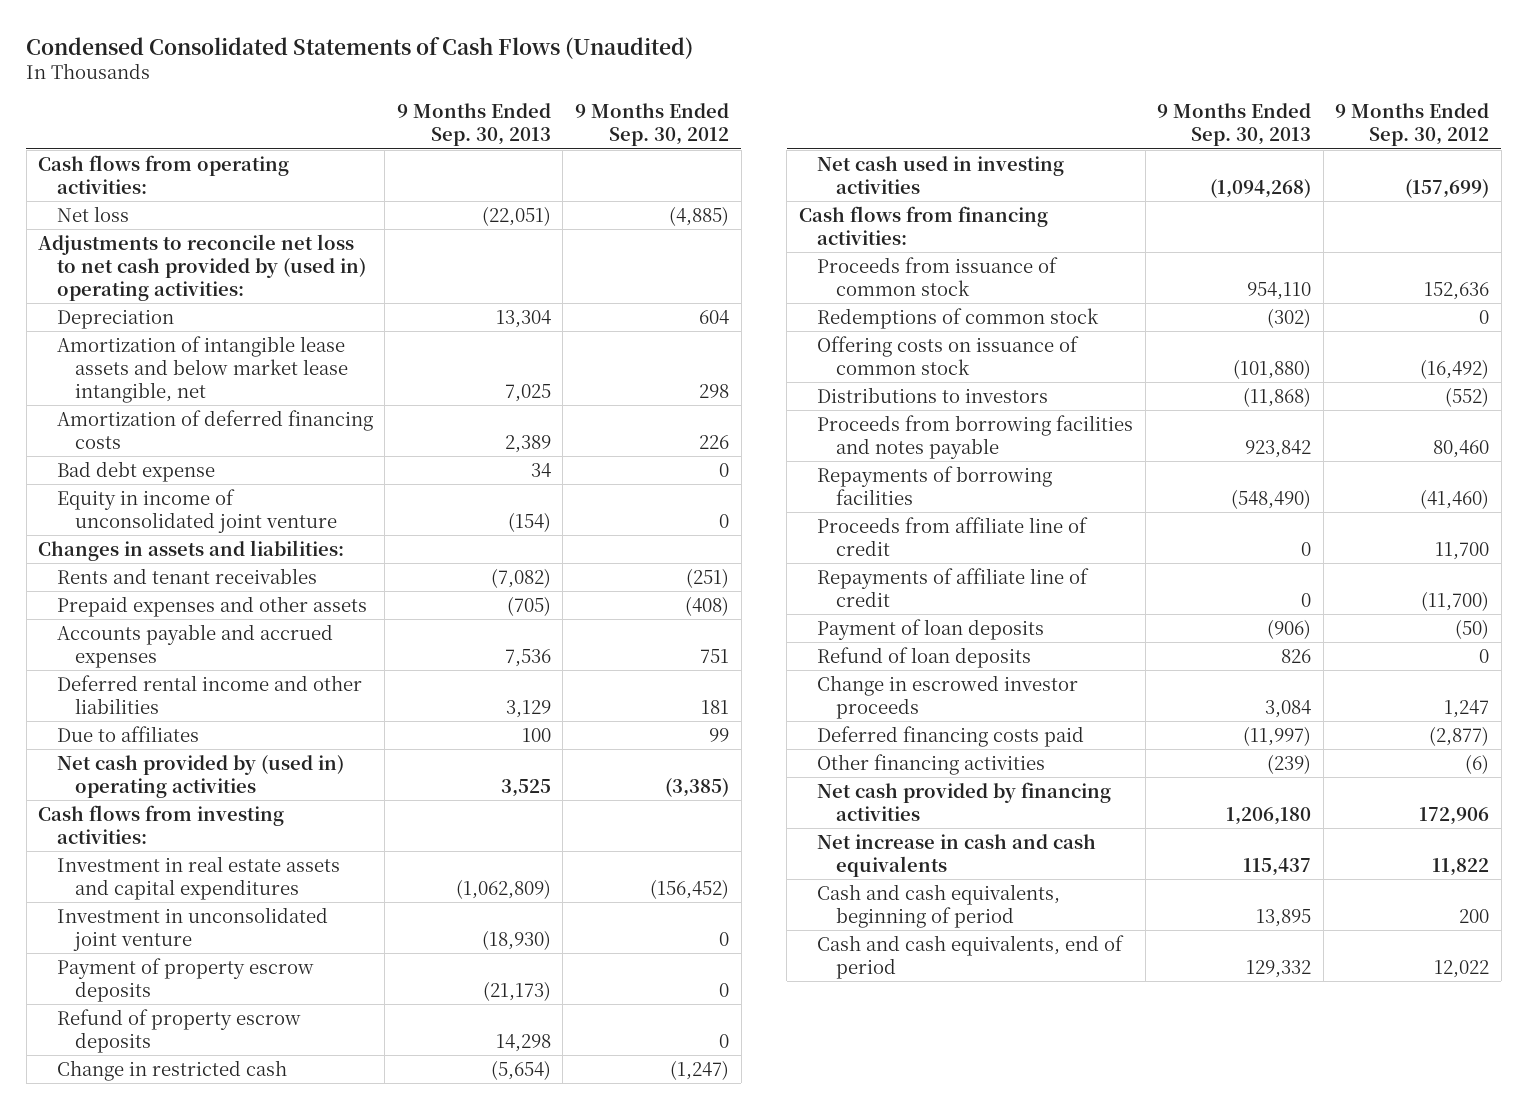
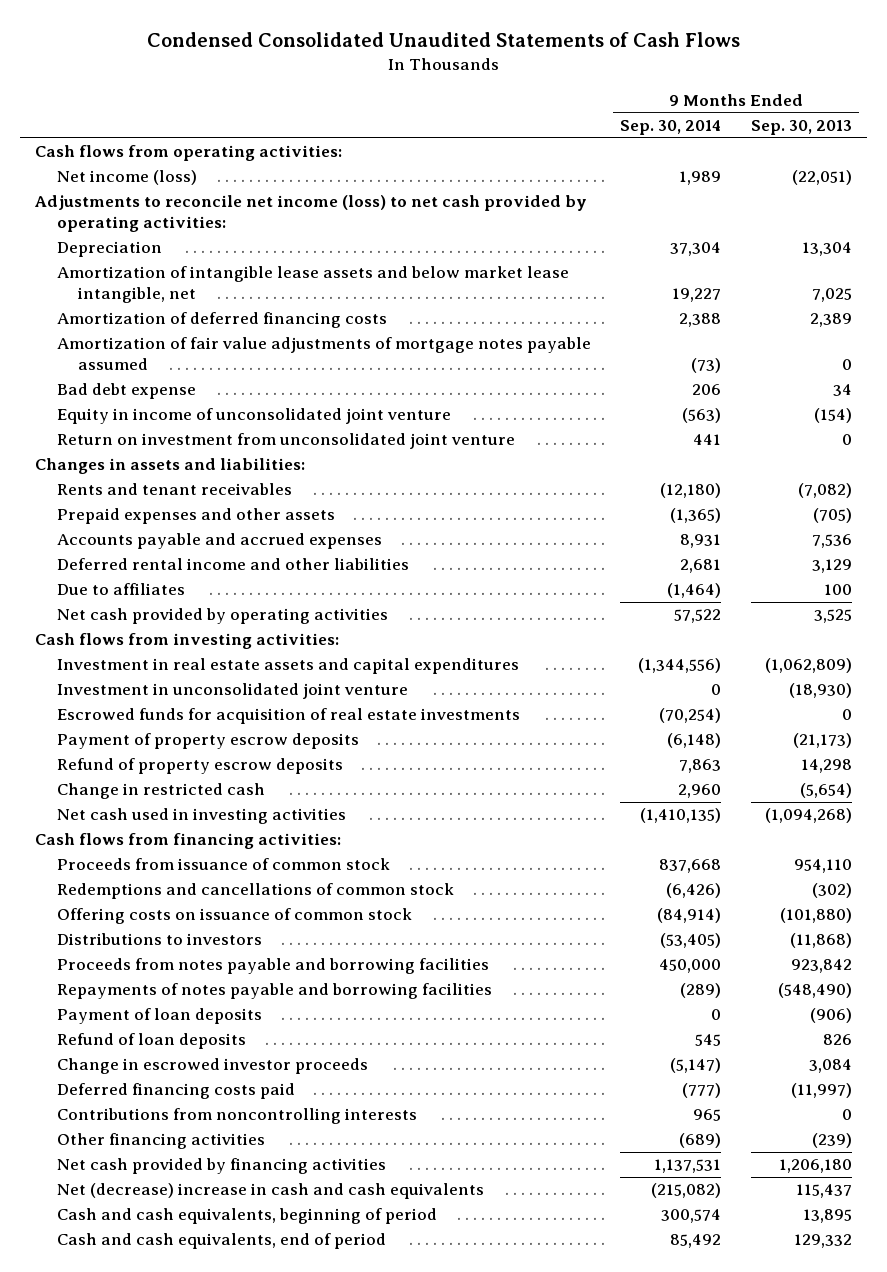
- Condensed Consolidated Statements of Cash Flows (Unaudited)
+ Condensed Consolidated Unaudited Statements of Cash Flows
- | 9 Months Ended Sep. 30, 2013 | 9 Months Ended Sep. 30, 2012
+ | 9 Months Ended Sep. 30, 2014 | 9 Months Ended Sep. 30, 2013
- Net loss | (22,051) | (4,885)
- Adjustments to reconcile net loss to net cash provided by (used in) operating activities:
+ Net income (loss) | 1,989 | (22,051)
+ Adjustments to reconcile net income (loss) to net cash provided by operating activities:
+ Amortization of fair value adjustments of mortgage notes payable assumed | (73) | 0
+ Return on investment from unconsolidated joint venture | 441 | 0
- Net cash provided by (used in) operating activities | 3,525 | (3,385)
+ Net cash provided by operating activities | 57,522 | 3,525
+ Escrowed funds for acquisition of real estate investments | (70,254) | 0
- Redemptions of common stock | (302) | 0
+ Redemptions and cancellations of common stock | (6,426) | (302)
- Proceeds from borrowing facilities and notes payable | 923,842 | 80,460
- Repayments of borrowing facilities | (548,490) | (41,460)
- Proceeds from affiliate line of credit | 0 | 11,700
- Repayments of affiliate line of credit | 0 | (11,700)
+ Proceeds from notes payable and borrowing facilities | 450,000 | 923,842
+ Repayments of notes payable and borrowing facilities | (289) | (548,490)
+ Contributions from noncontrolling interests | 965 | 0
- Net increase in cash and cash equivalents | 115,437 | 11,822
+ Net (decrease) increase in cash and cash equivalents | (215,082) | 115,437

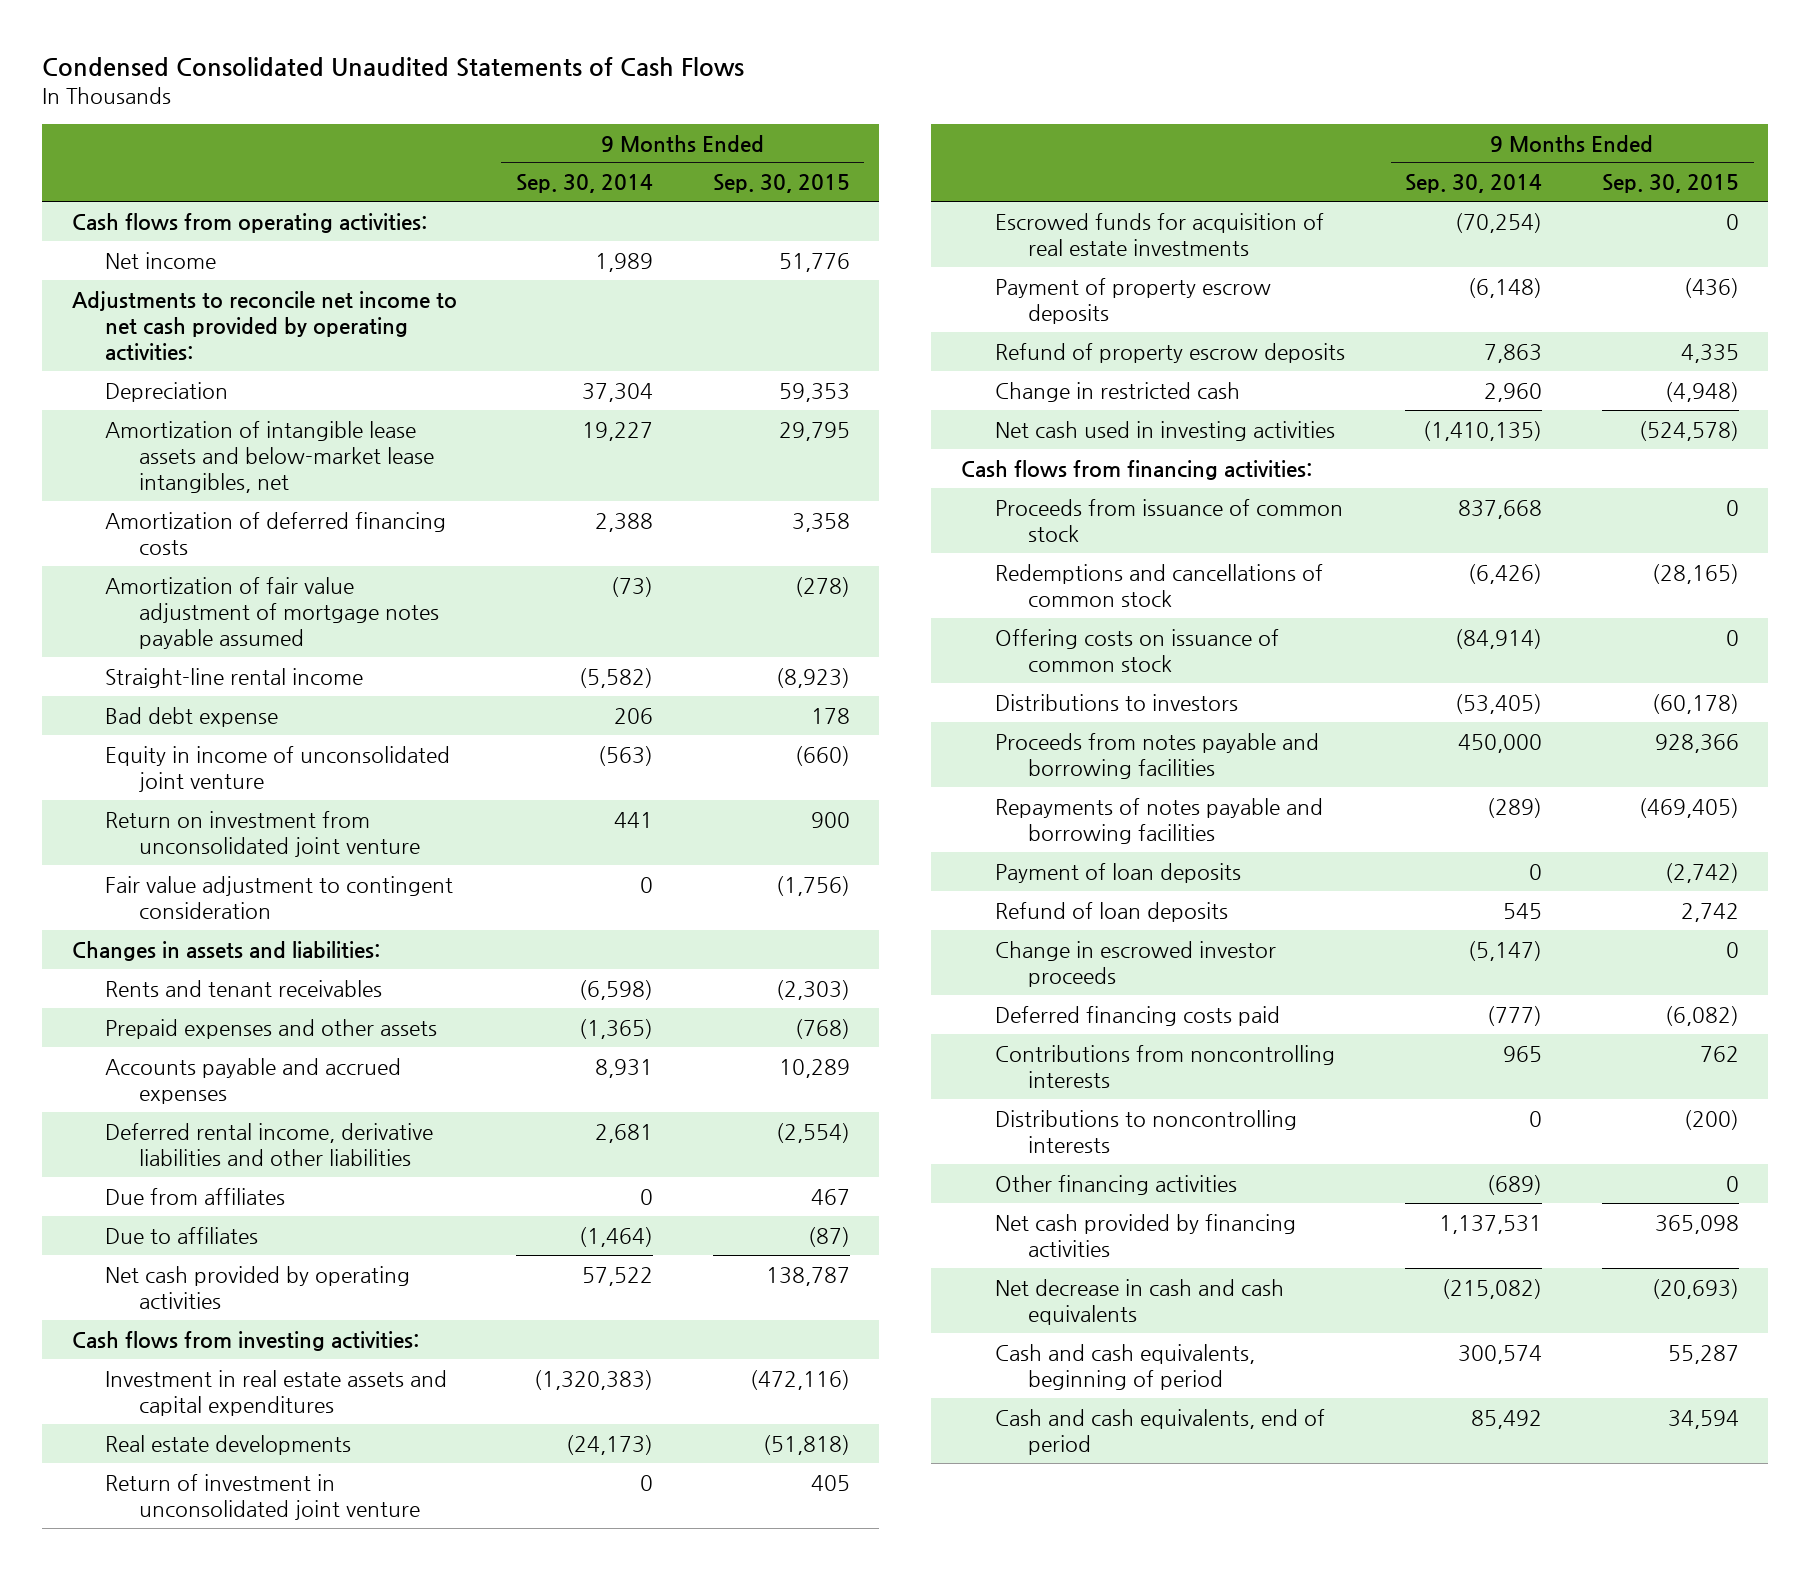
- | 9 Months Ended Sep. 30, 2014 | 9 Months Ended Sep. 30, 2013
+ | 9 Months Ended Sep. 30, 2014 | 9 Months Ended Sep. 30, 2015
- Net income (loss) | 1,989 | (22,051)
- Adjustments to reconcile net income (loss) to net cash provided by operating activities:
+ Net income | 1,989 | 51,776
+ Adjustments to reconcile net income to net cash provided by operating activities:
- Amortization of intangible lease assets and below market lease intangible, net | 19,227 | 7,025
+ Amortization of intangible lease assets and below-market lease intangibles, net | 19,227 | 29,795
- Amortization of fair value adjustments of mortgage notes payable assumed | (73) | 0
+ Amortization of fair value adjustment of mortgage notes payable assumed | (73) | (278)
+ Straight-line rental income | (5,582) | (8,923)
+ Fair value adjustment to contingent consideration | 0 | (1,756)
- Rents and tenant receivables | (12,180) | (7,082)
+ Rents and tenant receivables | (6,598) | (2,303)
- Deferred rental income and other liabilities | 2,681 | 3,129
+ Deferred rental income, derivative liabilities and other liabilities | 2,681 | (2,554)
+ Due from affiliates | 0 | 467
- Investment in real estate assets and capital expenditures | (1,344,556) | (1,062,809)
- Investment in unconsolidated joint venture | 0 | (18,930)
+ Investment in real estate assets and capital expenditures | (1,320,383) | (472,116)
+ Real estate developments | (24,173) | (51,818)
+ Return of investment in unconsolidated joint venture | 0 | 405
+ Distributions to noncontrolling interests | 0 | (200)
- Net (decrease) increase in cash and cash equivalents | (215,082) | 115,437
+ Net decrease in cash and cash equivalents | (215,082) | (20,693)

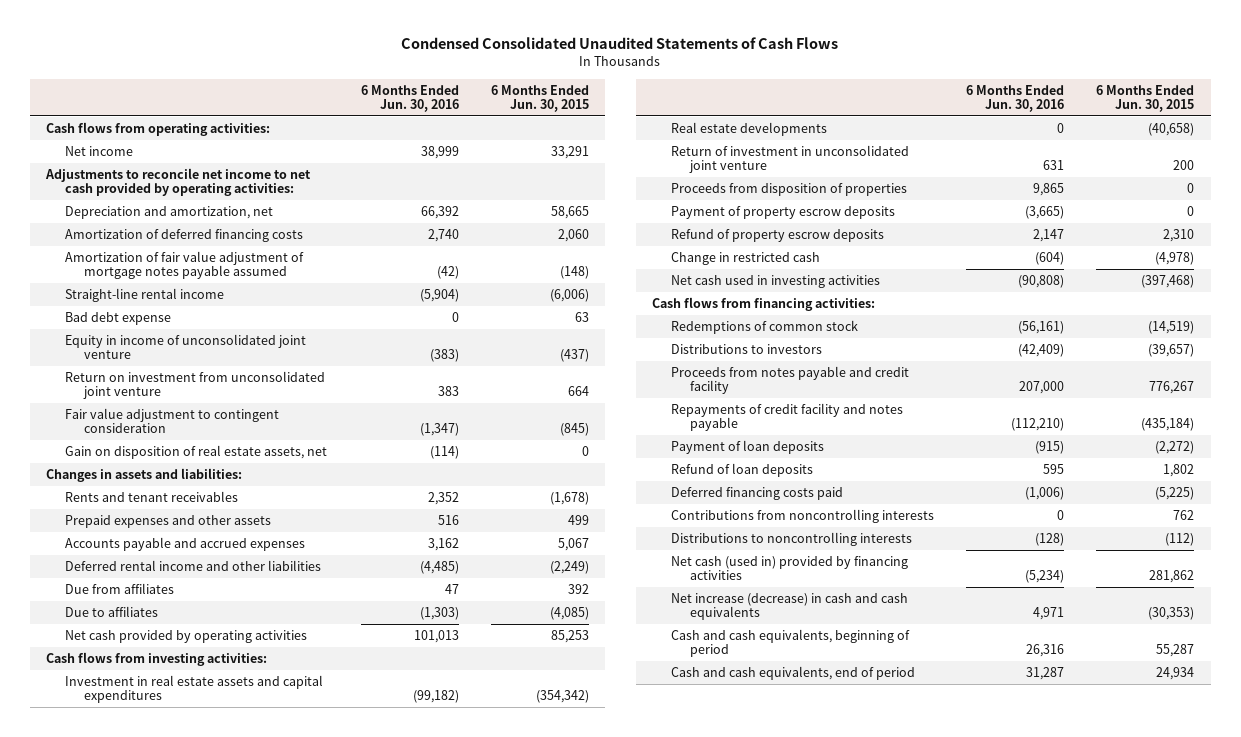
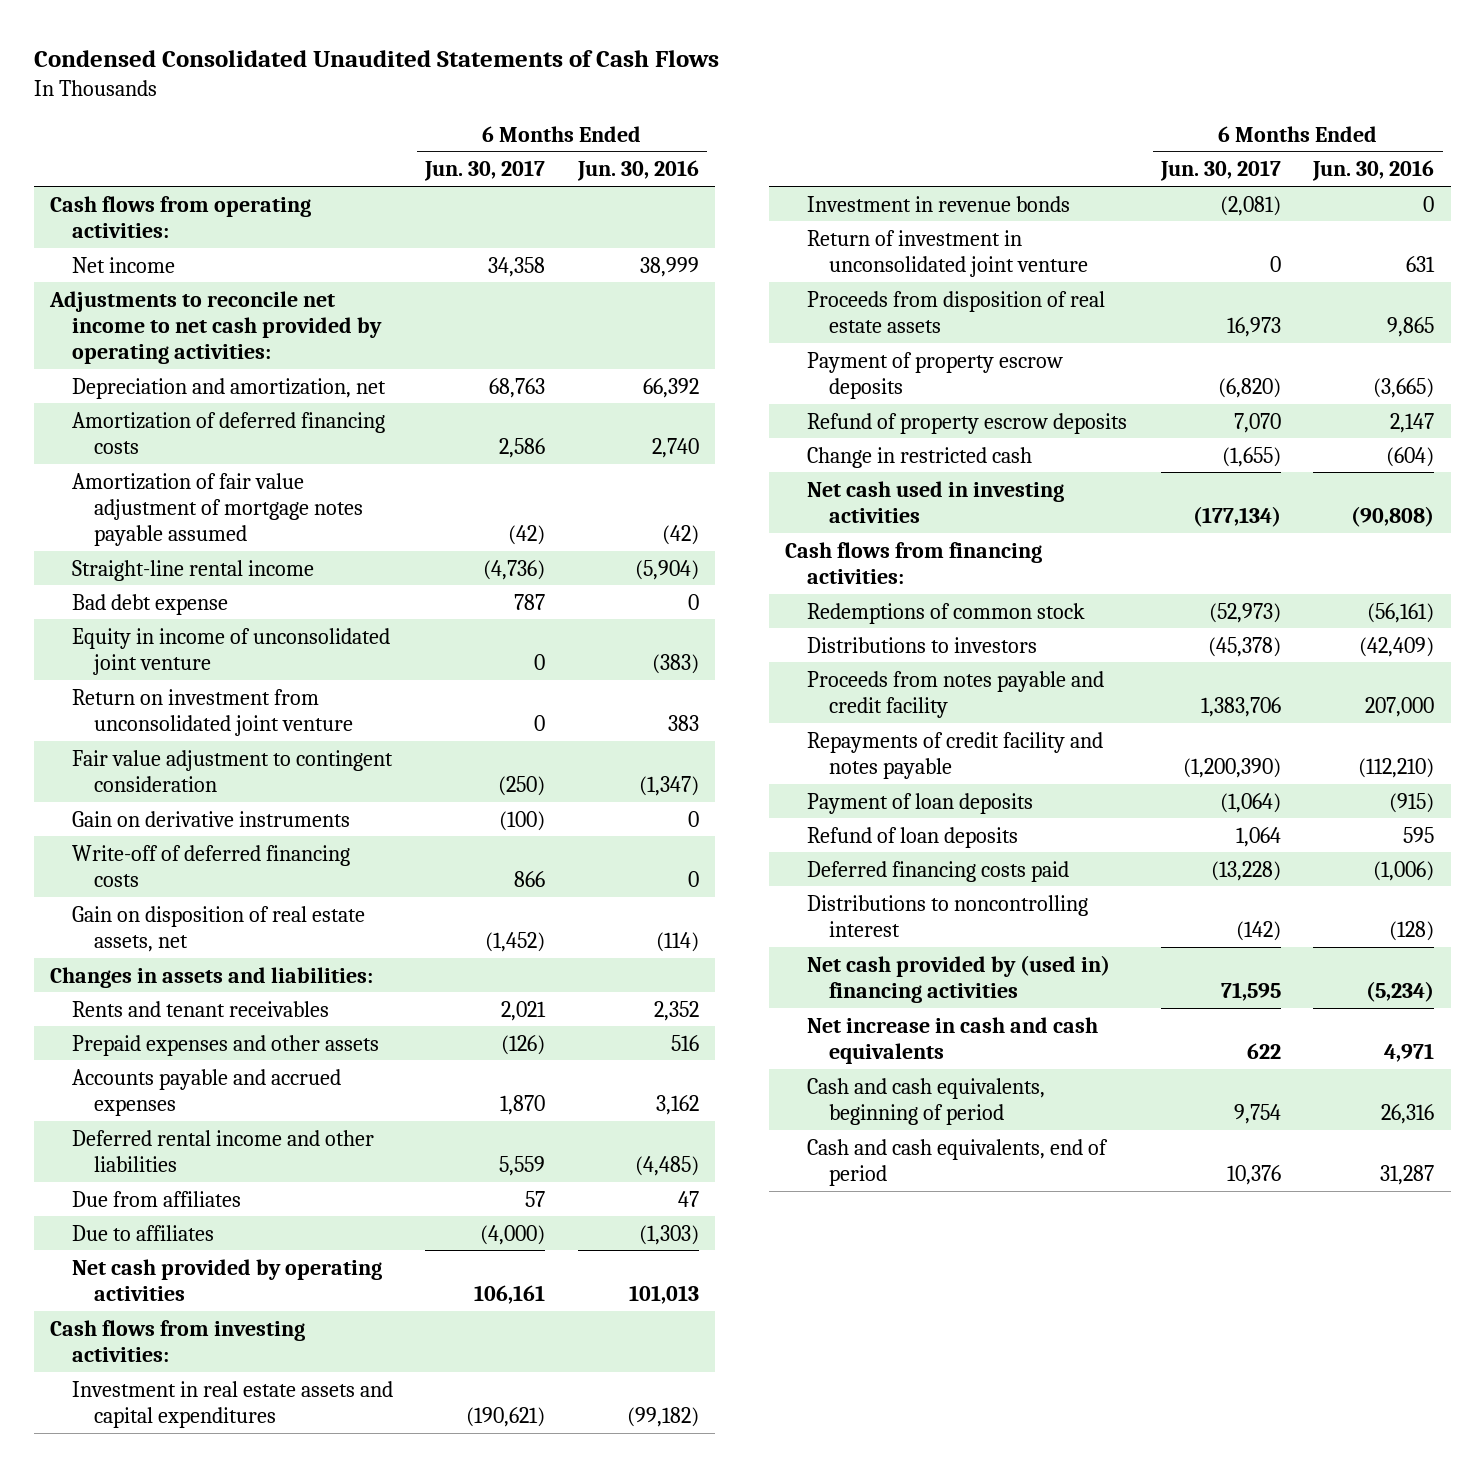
- | 6 Months Ended Jun. 30, 2016 | 6 Months Ended Jun. 30, 2015
+ | 6 Months Ended Jun. 30, 2017 | 6 Months Ended Jun. 30, 2016
+ Gain on derivative instruments | (100) | 0
+ Write-off of deferred financing costs | 866 | 0
- Real estate developments | 0 | (40,658)
+ Investment in revenue bonds | (2,081) | 0
- Proceeds from disposition of properties | 9,865 | 0
+ Proceeds from disposition of real estate assets | 16,973 | 9,865
- Contributions from noncontrolling interests | 0 | 762
- Distributions to noncontrolling interests | (128) | (112)
- Net cash (used in) provided by financing activities | (5,234) | 281,862
- Net increase (decrease) in cash and cash equivalents | 4,971 | (30,353)
+ Distributions to noncontrolling interest | (142) | (128)
+ Net cash provided by (used in) financing activities | 71,595 | (5,234)
+ Net increase in cash and cash equivalents | 622 | 4,971

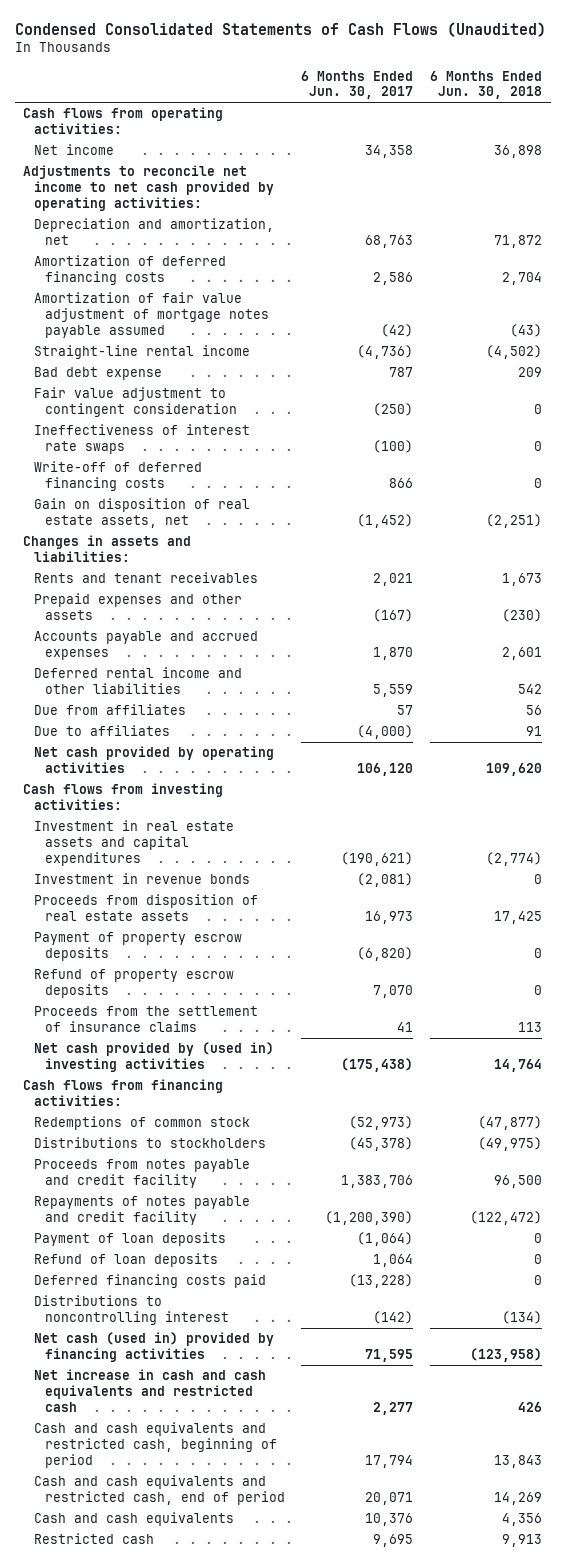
- Condensed Consolidated Unaudited Statements of Cash Flows
+ Condensed Consolidated Statements of Cash Flows (Unaudited)
- | 6 Months Ended Jun. 30, 2017 | 6 Months Ended Jun. 30, 2016
+ | 6 Months Ended Jun. 30, 2017 | 6 Months Ended Jun. 30, 2018
- Equity in income of unconsolidated joint venture | 0 | (383)
- Return on investment from unconsolidated joint venture | 0 | 383
- Gain on derivative instruments | (100) | 0
+ Ineffectiveness of interest rate swaps | (100) | 0
- Prepaid expenses and other assets | (126) | 516
+ Prepaid expenses and other assets | (167) | (230)
- Net cash provided by operating activities | 106,161 | 101,013
+ Net cash provided by operating activities | 106,120 | 109,620
- Return of investment in unconsolidated joint venture | 0 | 631
- Change in restricted cash | (1,655) | (604)
- Net cash used in investing activities | (177,134) | (90,808)
+ Proceeds from the settlement of insurance claims | 41 | 113
+ Net cash provided by (used in) investing activities | (175,438) | 14,764
- Distributions to investors | (45,378) | (42,409)
+ Distributions to stockholders | (45,378) | (49,975)
- Repayments of credit facility and notes payable | (1,200,390) | (112,210)
+ Repayments of notes payable and credit facility | (1,200,390) | (122,472)
- Net cash provided by (used in) financing activities | 71,595 | (5,234)
- Net increase in cash and cash equivalents | 622 | 4,971
- Cash and cash equivalents, beginning of period | 9,754 | 26,316
- Cash and cash equivalents, end of period | 10,376 | 31,287
+ Net cash (used in) provided by financing activities | 71,595 | (123,958)
+ Net increase in cash and cash equivalents and restricted cash | 2,277 | 426
+ Cash and cash equivalents and restricted cash, beginning of period | 17,794 | 13,843
+ Cash and cash equivalents and restricted cash, end of period | 20,071 | 14,269
+ Cash and cash equivalents | 10,376 | 4,356
+ Restricted cash | 9,695 | 9,913

